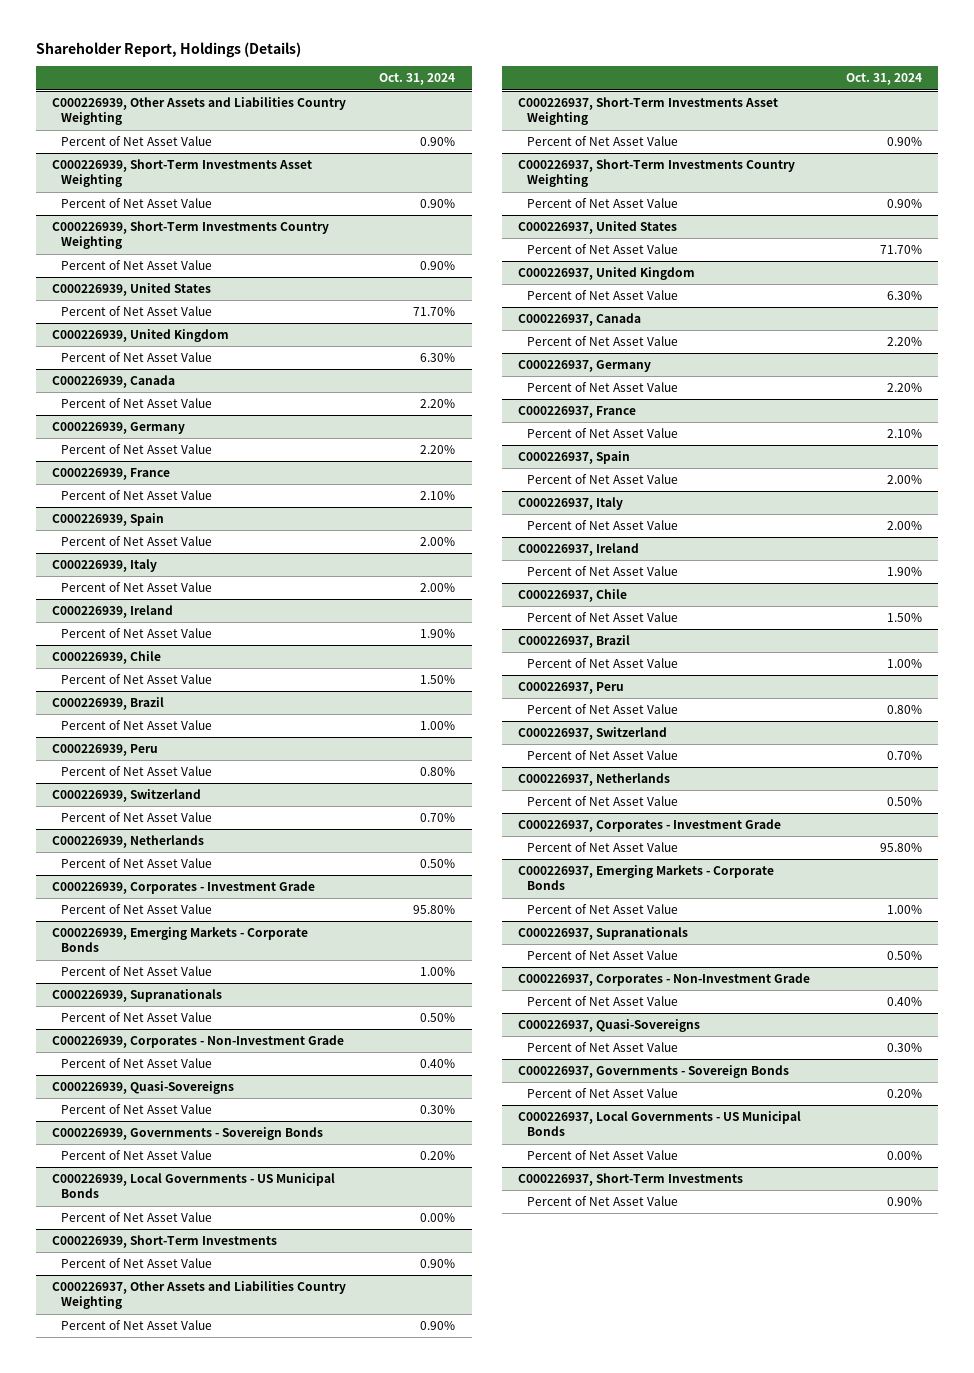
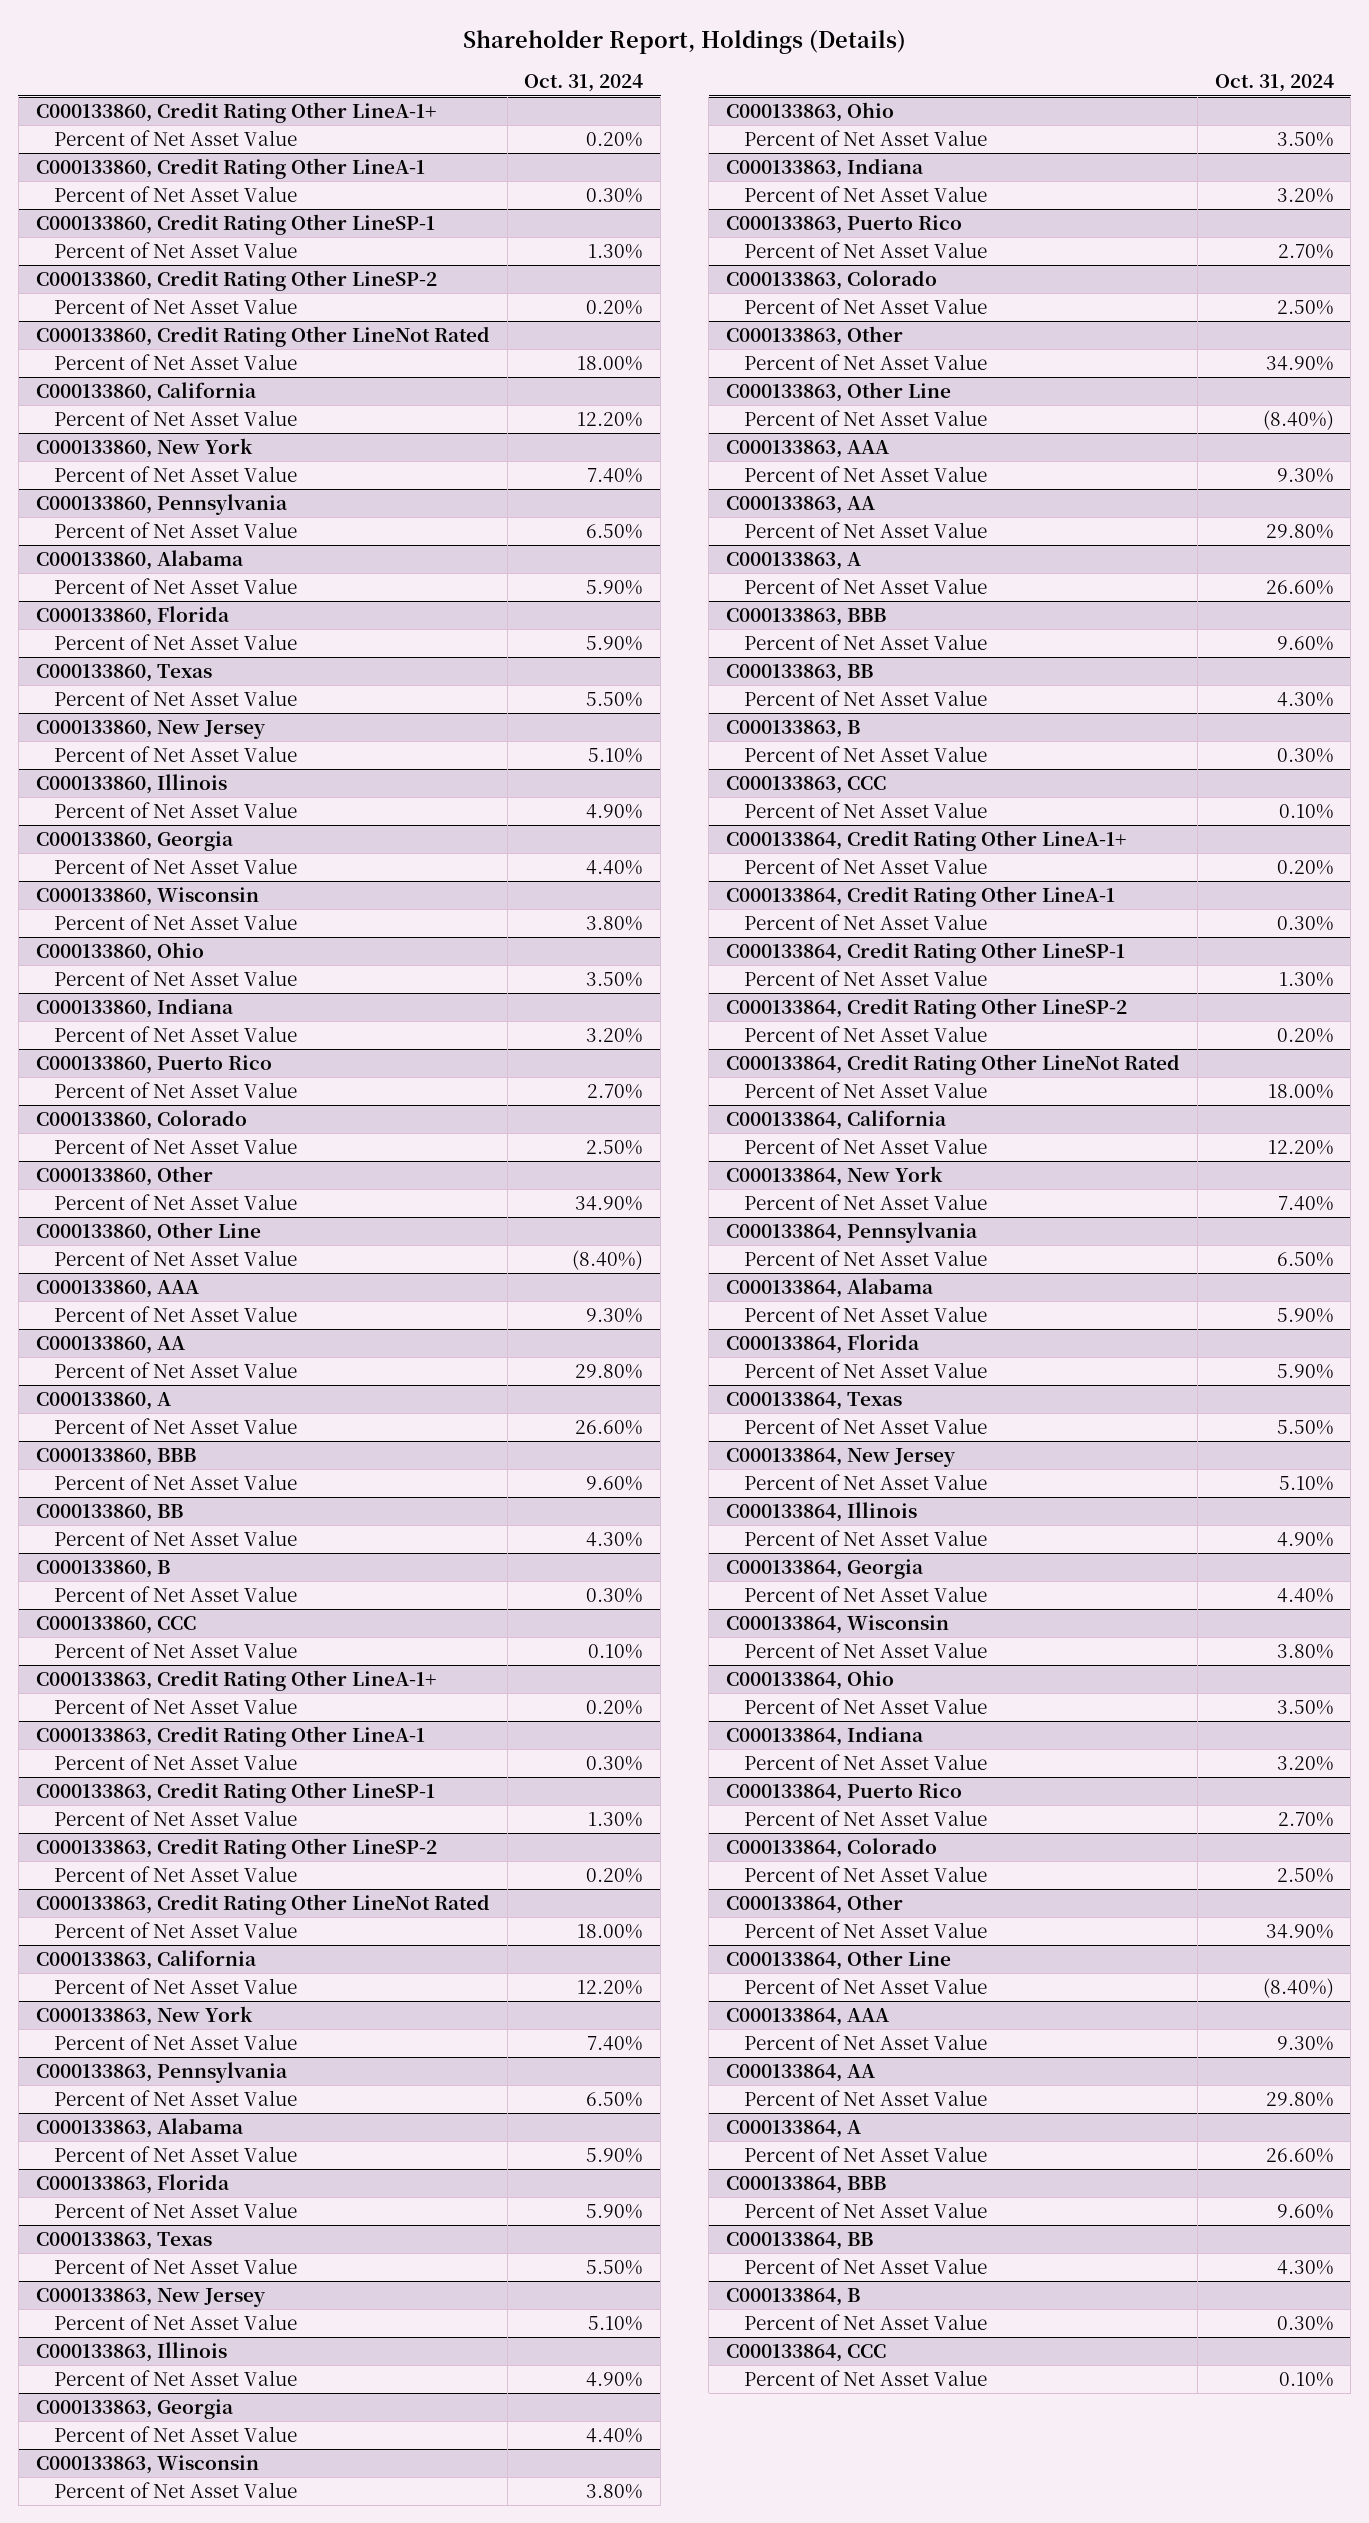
- C000226939, Other Assets and Liabilities Country Weighting
- Percent of Net Asset Value | 0.90%
- C000226939, Short-Term Investments Asset Weighting
- Percent of Net Asset Value | 0.90%
- C000226939, Short-Term Investments Country Weighting
- Percent of Net Asset Value | 0.90%
- C000226939, United States
- Percent of Net Asset Value | 71.70%
- C000226939, United Kingdom
- Percent of Net Asset Value | 6.30%
- C000226939, Canada
- Percent of Net Asset Value | 2.20%
- C000226939, Germany
- Percent of Net Asset Value | 2.20%
- C000226939, France
- Percent of Net Asset Value | 2.10%
- C000226939, Spain
- Percent of Net Asset Value | 2.00%
- C000226939, Italy
- Percent of Net Asset Value | 2.00%
- C000226939, Ireland
- Percent of Net Asset Value | 1.90%
- C000226939, Chile
- Percent of Net Asset Value | 1.50%
- C000226939, Brazil
- Percent of Net Asset Value | 1.00%
- C000226939, Peru
- Percent of Net Asset Value | 0.80%
- C000226939, Switzerland
- Percent of Net Asset Value | 0.70%
- C000226939, Netherlands
- Percent of Net Asset Value | 0.50%
- C000226939, Corporates - Investment Grade
- Percent of Net Asset Value | 95.80%
- C000226939, Emerging Markets - Corporate Bonds
- Percent of Net Asset Value | 1.00%
- C000226939, Supranationals
- Percent of Net Asset Value | 0.50%
- C000226939, Corporates - Non-Investment Grade
- Percent of Net Asset Value | 0.40%
- C000226939, Quasi-Sovereigns
+ C000133860, Credit Rating Other LineA-1+
+ Percent of Net Asset Value | 0.20%
+ C000133860, Credit Rating Other LineA-1
- C000226939, Governments - Sovereign Bonds
+ C000133860, Credit Rating Other LineSP-1
+ Percent of Net Asset Value | 1.30%
+ C000133860, Credit Rating Other LineSP-2
- C000226939, Local Governments - US Municipal Bonds
- Percent of Net Asset Value | 0.00%
- C000226939, Short-Term Investments
- Percent of Net Asset Value | 0.90%
- C000226937, Other Assets and Liabilities Country Weighting
- Percent of Net Asset Value | 0.90%
- C000226937, Short-Term Investments Asset Weighting
- Percent of Net Asset Value | 0.90%
- C000226937, Short-Term Investments Country Weighting
- Percent of Net Asset Value | 0.90%
- C000226937, United States
- Percent of Net Asset Value | 71.70%
- C000226937, United Kingdom
- Percent of Net Asset Value | 6.30%
- C000226937, Canada
- Percent of Net Asset Value | 2.20%
- C000226937, Germany
- Percent of Net Asset Value | 2.20%
- C000226937, France
- Percent of Net Asset Value | 2.10%
- C000226937, Spain
- Percent of Net Asset Value | 2.00%
- C000226937, Italy
- Percent of Net Asset Value | 2.00%
- C000226937, Ireland
- Percent of Net Asset Value | 1.90%
- C000226937, Chile
- Percent of Net Asset Value | 1.50%
- C000226937, Brazil
- Percent of Net Asset Value | 1.00%
- C000226937, Peru
- Percent of Net Asset Value | 0.80%
- C000226937, Switzerland
- Percent of Net Asset Value | 0.70%
- C000226937, Netherlands
- Percent of Net Asset Value | 0.50%
- C000226937, Corporates - Investment Grade
- Percent of Net Asset Value | 95.80%
- C000226937, Emerging Markets - Corporate Bonds
- Percent of Net Asset Value | 1.00%
- C000226937, Supranationals
- Percent of Net Asset Value | 0.50%
- C000226937, Corporates - Non-Investment Grade
- Percent of Net Asset Value | 0.40%
- C000226937, Quasi-Sovereigns
+ C000133860, Credit Rating Other LineNot Rated
+ Percent of Net Asset Value | 18.00%
+ C000133860, California
+ Percent of Net Asset Value | 12.20%
+ C000133860, New York
+ Percent of Net Asset Value | 7.40%
+ C000133860, Pennsylvania
+ Percent of Net Asset Value | 6.50%
+ C000133860, Alabama
+ Percent of Net Asset Value | 5.90%
+ C000133860, Florida
+ Percent of Net Asset Value | 5.90%
+ C000133860, Texas
+ Percent of Net Asset Value | 5.50%
+ C000133860, New Jersey
+ Percent of Net Asset Value | 5.10%
+ C000133860, Illinois
+ Percent of Net Asset Value | 4.90%
+ C000133860, Georgia
+ Percent of Net Asset Value | 4.40%
+ C000133860, Wisconsin
+ Percent of Net Asset Value | 3.80%
+ C000133860, Ohio
+ Percent of Net Asset Value | 3.50%
+ C000133860, Indiana
+ Percent of Net Asset Value | 3.20%
+ C000133860, Puerto Rico
+ Percent of Net Asset Value | 2.70%
+ C000133860, Colorado
+ Percent of Net Asset Value | 2.50%
+ C000133860, Other
+ Percent of Net Asset Value | 34.90%
+ C000133860, Other Line
+ Percent of Net Asset Value | (8.40%)
+ C000133860, AAA
+ Percent of Net Asset Value | 9.30%
+ C000133860, AA
+ Percent of Net Asset Value | 29.80%
+ C000133860, A
+ Percent of Net Asset Value | 26.60%
+ C000133860, BBB
+ Percent of Net Asset Value | 9.60%
+ C000133860, BB
+ Percent of Net Asset Value | 4.30%
+ C000133860, B
- C000226937, Governments - Sovereign Bonds
+ C000133860, CCC
+ Percent of Net Asset Value | 0.10%
+ C000133863, Credit Rating Other LineA-1+
- C000226937, Local Governments - US Municipal Bonds
- Percent of Net Asset Value | 0.00%
- C000226937, Short-Term Investments
- Percent of Net Asset Value | 0.90%
+ C000133863, Credit Rating Other LineA-1
+ Percent of Net Asset Value | 0.30%
+ C000133863, Credit Rating Other LineSP-1
+ Percent of Net Asset Value | 1.30%
+ C000133863, Credit Rating Other LineSP-2
+ Percent of Net Asset Value | 0.20%
+ C000133863, Credit Rating Other LineNot Rated
+ Percent of Net Asset Value | 18.00%
+ C000133863, California
+ Percent of Net Asset Value | 12.20%
+ C000133863, New York
+ Percent of Net Asset Value | 7.40%
+ C000133863, Pennsylvania
+ Percent of Net Asset Value | 6.50%
+ C000133863, Alabama
+ Percent of Net Asset Value | 5.90%
+ C000133863, Florida
+ Percent of Net Asset Value | 5.90%
+ C000133863, Texas
+ Percent of Net Asset Value | 5.50%
+ C000133863, New Jersey
+ Percent of Net Asset Value | 5.10%
+ C000133863, Illinois
+ Percent of Net Asset Value | 4.90%
+ C000133863, Georgia
+ Percent of Net Asset Value | 4.40%
+ C000133863, Wisconsin
+ Percent of Net Asset Value | 3.80%
+ C000133863, Ohio
+ Percent of Net Asset Value | 3.50%
+ C000133863, Indiana
+ Percent of Net Asset Value | 3.20%
+ C000133863, Puerto Rico
+ Percent of Net Asset Value | 2.70%
+ C000133863, Colorado
+ Percent of Net Asset Value | 2.50%
+ C000133863, Other
+ Percent of Net Asset Value | 34.90%
+ C000133863, Other Line
+ Percent of Net Asset Value | (8.40%)
+ C000133863, AAA
+ Percent of Net Asset Value | 9.30%
+ C000133863, AA
+ Percent of Net Asset Value | 29.80%
+ C000133863, A
+ Percent of Net Asset Value | 26.60%
+ C000133863, BBB
+ Percent of Net Asset Value | 9.60%
+ C000133863, BB
+ Percent of Net Asset Value | 4.30%
+ C000133863, B
+ Percent of Net Asset Value | 0.30%
+ C000133863, CCC
+ Percent of Net Asset Value | 0.10%
+ C000133864, Credit Rating Other LineA-1+
+ Percent of Net Asset Value | 0.20%
+ C000133864, Credit Rating Other LineA-1
+ Percent of Net Asset Value | 0.30%
+ C000133864, Credit Rating Other LineSP-1
+ Percent of Net Asset Value | 1.30%
+ C000133864, Credit Rating Other LineSP-2
+ Percent of Net Asset Value | 0.20%
+ C000133864, Credit Rating Other LineNot Rated
+ Percent of Net Asset Value | 18.00%
+ C000133864, California
+ Percent of Net Asset Value | 12.20%
+ C000133864, New York
+ Percent of Net Asset Value | 7.40%
+ C000133864, Pennsylvania
+ Percent of Net Asset Value | 6.50%
+ C000133864, Alabama
+ Percent of Net Asset Value | 5.90%
+ C000133864, Florida
+ Percent of Net Asset Value | 5.90%
+ C000133864, Texas
+ Percent of Net Asset Value | 5.50%
+ C000133864, New Jersey
+ Percent of Net Asset Value | 5.10%
+ C000133864, Illinois
+ Percent of Net Asset Value | 4.90%
+ C000133864, Georgia
+ Percent of Net Asset Value | 4.40%
+ C000133864, Wisconsin
+ Percent of Net Asset Value | 3.80%
+ C000133864, Ohio
+ Percent of Net Asset Value | 3.50%
+ C000133864, Indiana
+ Percent of Net Asset Value | 3.20%
+ C000133864, Puerto Rico
+ Percent of Net Asset Value | 2.70%
+ C000133864, Colorado
+ Percent of Net Asset Value | 2.50%
+ C000133864, Other
+ Percent of Net Asset Value | 34.90%
+ C000133864, Other Line
+ Percent of Net Asset Value | (8.40%)
+ C000133864, AAA
+ Percent of Net Asset Value | 9.30%
+ C000133864, AA
+ Percent of Net Asset Value | 29.80%
+ C000133864, A
+ Percent of Net Asset Value | 26.60%
+ C000133864, BBB
+ Percent of Net Asset Value | 9.60%
+ C000133864, BB
+ Percent of Net Asset Value | 4.30%
+ C000133864, B
+ Percent of Net Asset Value | 0.30%
+ C000133864, CCC
+ Percent of Net Asset Value | 0.10%

